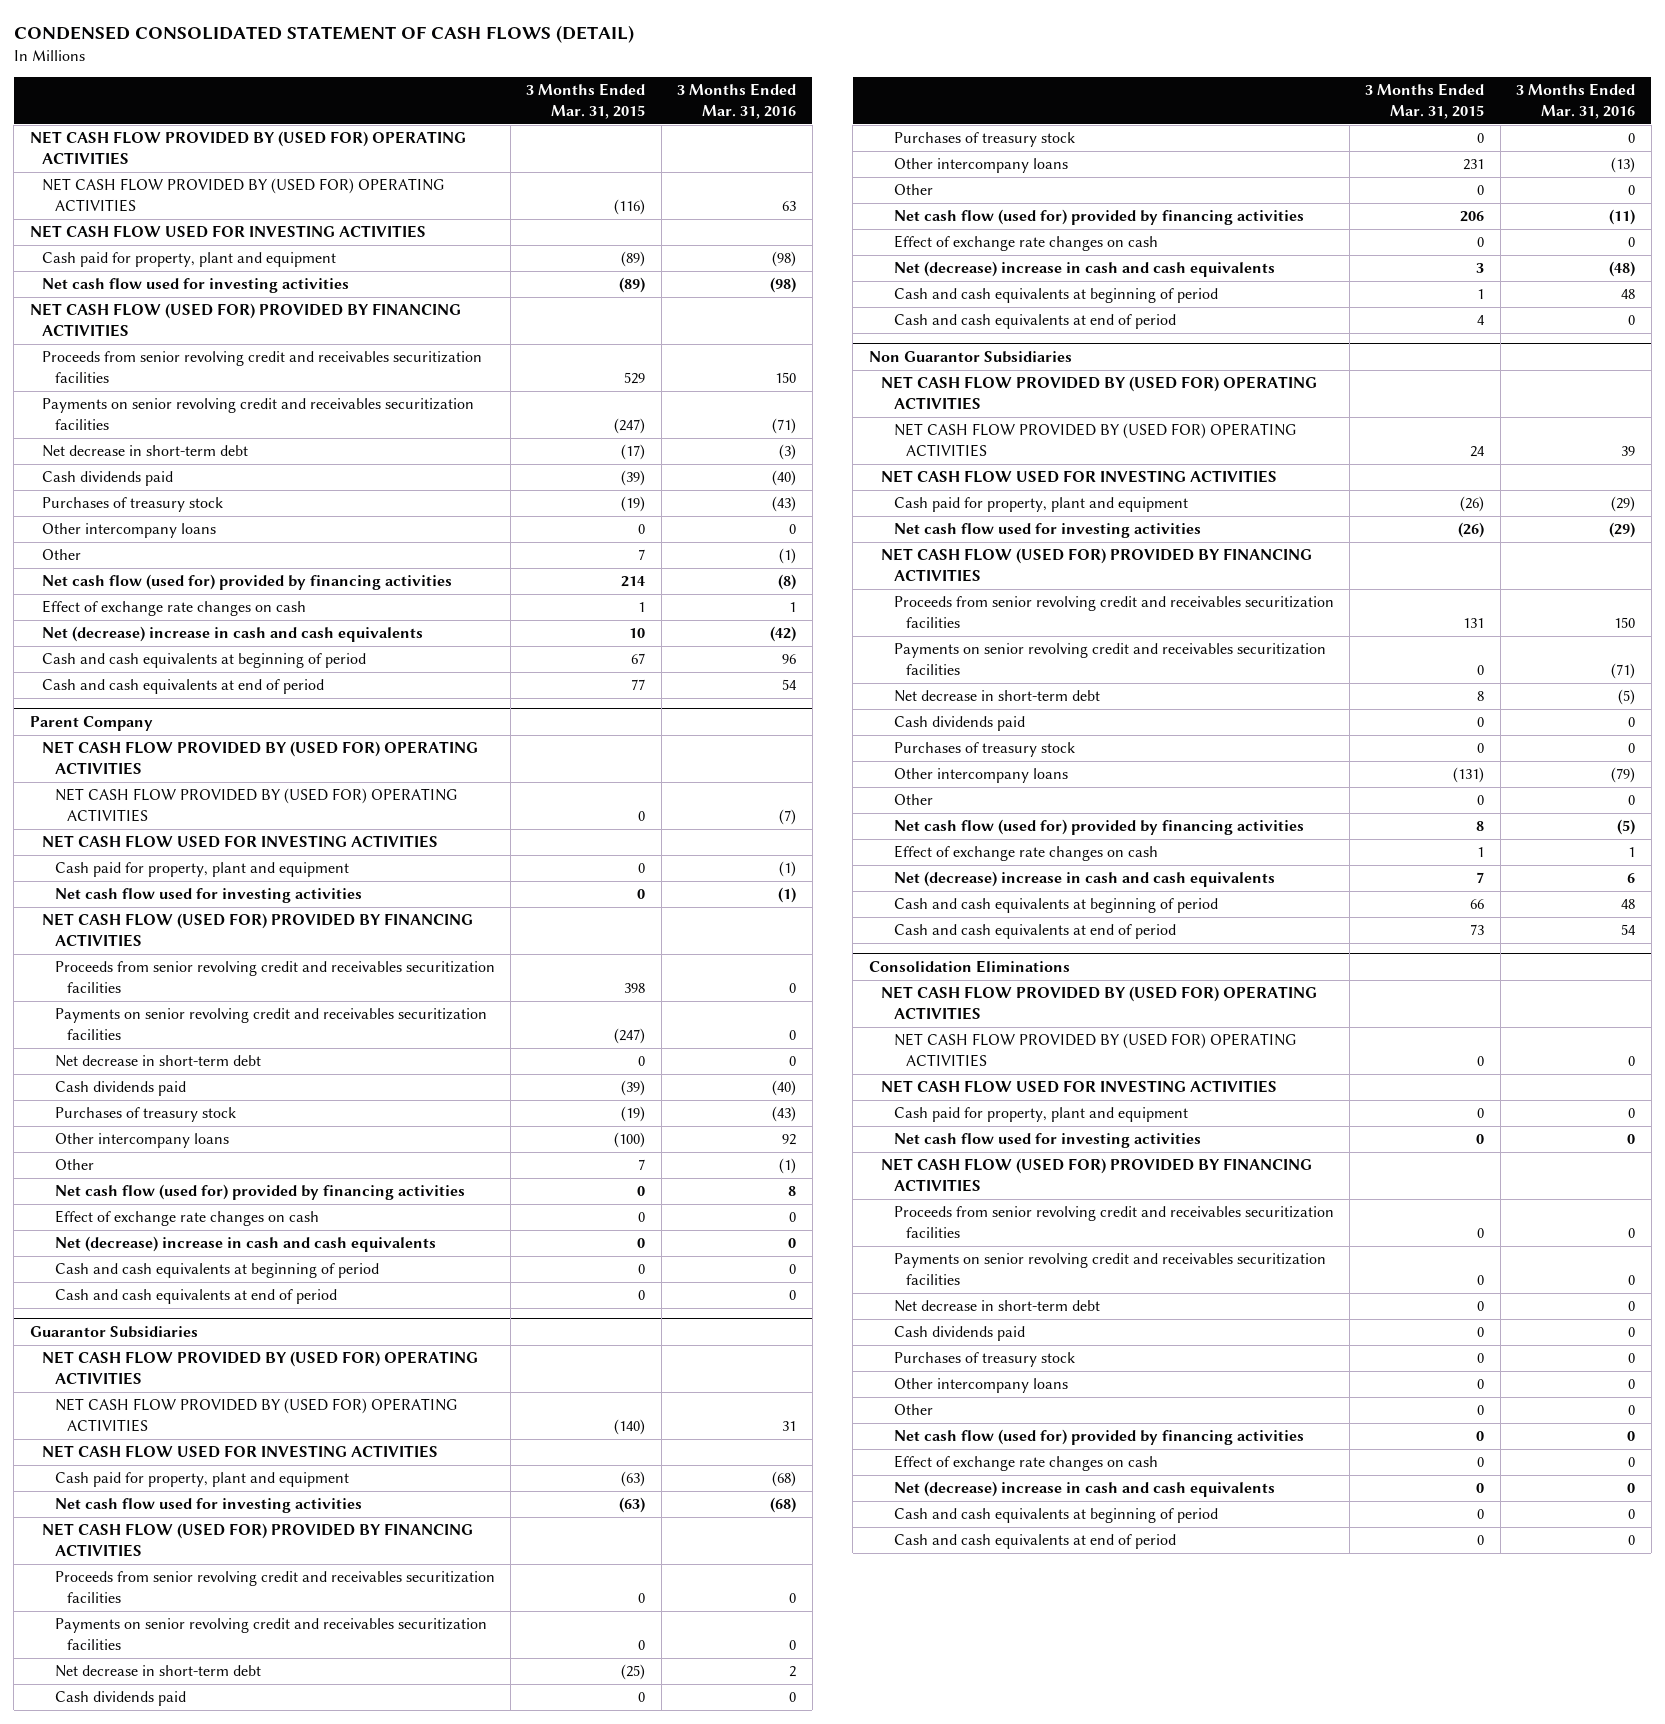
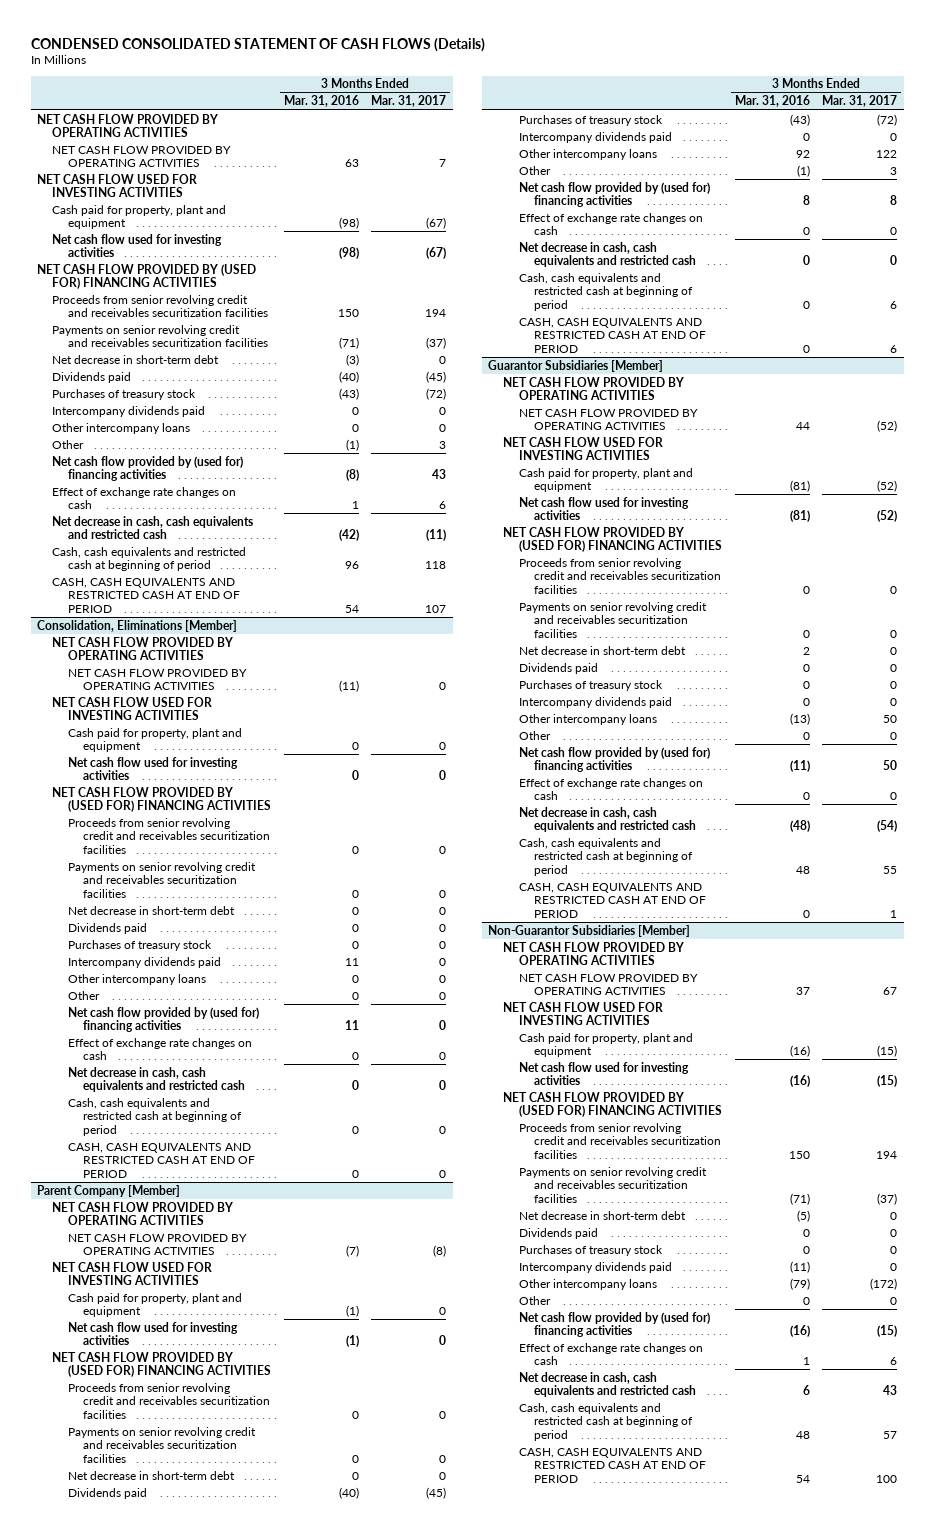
- CONDENSED CONSOLIDATED STATEMENT OF CASH FLOWS (DETAIL)
+ CONDENSED CONSOLIDATED STATEMENT OF CASH FLOWS (Details)
- | 3 Months Ended Mar. 31, 2015 | 3 Months Ended Mar. 31, 2016
+ | 3 Months Ended Mar. 31, 2016 | 3 Months Ended Mar. 31, 2017
- NET CASH FLOW PROVIDED BY (USED FOR) OPERATING ACTIVITIES
- NET CASH FLOW PROVIDED BY (USED FOR) OPERATING ACTIVITIES | (116) | 63
+ NET CASH FLOW PROVIDED BY OPERATING ACTIVITIES
+ NET CASH FLOW PROVIDED BY OPERATING ACTIVITIES | 63 | 7
- NET CASH FLOW (USED FOR) PROVIDED BY FINANCING ACTIVITIES
+ NET CASH FLOW PROVIDED BY (USED FOR) FINANCING ACTIVITIES
- Cash dividends paid | (39) | (40)
+ Dividends paid | (40) | (45)
+ Intercompany dividends paid | 0 | 0
- Net cash flow (used for) provided by financing activities | 214 | (8)
+ Net cash flow provided by (used for) financing activities | (8) | 43
- Net (decrease) increase in cash and cash equivalents | 10 | (42)
- Cash and cash equivalents at beginning of period | 67 | 96
- Cash and cash equivalents at end of period | 77 | 54
- Parent Company
- NET CASH FLOW PROVIDED BY (USED FOR) OPERATING ACTIVITIES
- NET CASH FLOW PROVIDED BY (USED FOR) OPERATING ACTIVITIES | 0 | (7)
+ Net decrease in cash, cash equivalents and restricted cash | (42) | (11)
+ Cash, cash equivalents and restricted cash at beginning of period | 96 | 118
+ CASH, CASH EQUIVALENTS AND RESTRICTED CASH AT END OF PERIOD | 54 | 107
+ Consolidation, Eliminations [Member]
+ NET CASH FLOW PROVIDED BY OPERATING ACTIVITIES
+ NET CASH FLOW PROVIDED BY OPERATING ACTIVITIES | (11) | 0
+ Cash paid for property, plant and equipment | 0 | 0
+ Net cash flow used for investing activities | 0 | 0
+ NET CASH FLOW PROVIDED BY (USED FOR) FINANCING ACTIVITIES
+ Proceeds from senior revolving credit and receivables securitization facilities | 0 | 0
+ Payments on senior revolving credit and receivables securitization facilities | 0 | 0
+ Net decrease in short-term debt | 0 | 0
+ Dividends paid | 0 | 0
+ Purchases of treasury stock | 0 | 0
+ Intercompany dividends paid | 11 | 0
+ Other intercompany loans | 0 | 0
+ Other | 0 | 0
+ Net cash flow provided by (used for) financing activities | 11 | 0
+ Effect of exchange rate changes on cash | 0 | 0
+ Net decrease in cash, cash equivalents and restricted cash | 0 | 0
+ Cash, cash equivalents and restricted cash at beginning of period | 0 | 0
+ CASH, CASH EQUIVALENTS AND RESTRICTED CASH AT END OF PERIOD | 0 | 0
+ Parent Company [Member]
+ NET CASH FLOW PROVIDED BY OPERATING ACTIVITIES
+ NET CASH FLOW PROVIDED BY OPERATING ACTIVITIES | (7) | (8)
+ NET CASH FLOW USED FOR INVESTING ACTIVITIES
- NET CASH FLOW (USED FOR) PROVIDED BY FINANCING ACTIVITIES
+ NET CASH FLOW PROVIDED BY (USED FOR) FINANCING ACTIVITIES
- Cash dividends paid | (39) | (40)
+ Dividends paid | (40) | (45)
+ Intercompany dividends paid | 0 | 0
- Net cash flow (used for) provided by financing activities | 0 | 8
+ Net cash flow provided by (used for) financing activities | 8 | 8
- Net (decrease) increase in cash and cash equivalents | 0 | 0
- Cash and cash equivalents at beginning of period | 0 | 0
- Cash and cash equivalents at end of period | 0 | 0
- Guarantor Subsidiaries
- NET CASH FLOW PROVIDED BY (USED FOR) OPERATING ACTIVITIES
- NET CASH FLOW PROVIDED BY (USED FOR) OPERATING ACTIVITIES | (140) | 31
+ Net decrease in cash, cash equivalents and restricted cash | 0 | 0
+ Cash, cash equivalents and restricted cash at beginning of period | 0 | 6
+ CASH, CASH EQUIVALENTS AND RESTRICTED CASH AT END OF PERIOD | 0 | 6
+ Guarantor Subsidiaries [Member]
+ NET CASH FLOW PROVIDED BY OPERATING ACTIVITIES
+ NET CASH FLOW PROVIDED BY OPERATING ACTIVITIES | 44 | (52)
- Cash paid for property, plant and equipment | (63) | (68)
- Net cash flow used for investing activities | (63) | (68)
- NET CASH FLOW (USED FOR) PROVIDED BY FINANCING ACTIVITIES
+ Cash paid for property, plant and equipment | (81) | (52)
+ Net cash flow used for investing activities | (81) | (52)
+ NET CASH FLOW PROVIDED BY (USED FOR) FINANCING ACTIVITIES
- Cash dividends paid | 0 | 0
+ Dividends paid | 0 | 0
+ Intercompany dividends paid | 0 | 0
- Net cash flow (used for) provided by financing activities | 206 | (11)
+ Net cash flow provided by (used for) financing activities | (11) | 50
- Net (decrease) increase in cash and cash equivalents | 3 | (48)
- Cash and cash equivalents at beginning of period | 1 | 48
- Cash and cash equivalents at end of period | 4 | 0
- Non Guarantor Subsidiaries
- NET CASH FLOW PROVIDED BY (USED FOR) OPERATING ACTIVITIES
- NET CASH FLOW PROVIDED BY (USED FOR) OPERATING ACTIVITIES | 24 | 39
+ Net decrease in cash, cash equivalents and restricted cash | (48) | (54)
+ Cash, cash equivalents and restricted cash at beginning of period | 48 | 55
+ CASH, CASH EQUIVALENTS AND RESTRICTED CASH AT END OF PERIOD | 0 | 1
+ Non-Guarantor Subsidiaries [Member]
+ NET CASH FLOW PROVIDED BY OPERATING ACTIVITIES
+ NET CASH FLOW PROVIDED BY OPERATING ACTIVITIES | 37 | 67
- Cash paid for property, plant and equipment | (26) | (29)
- Net cash flow used for investing activities | (26) | (29)
- NET CASH FLOW (USED FOR) PROVIDED BY FINANCING ACTIVITIES
+ Cash paid for property, plant and equipment | (16) | (15)
+ Net cash flow used for investing activities | (16) | (15)
+ NET CASH FLOW PROVIDED BY (USED FOR) FINANCING ACTIVITIES
- Cash dividends paid | 0 | 0
+ Dividends paid | 0 | 0
+ Intercompany dividends paid | (11) | 0
- Net cash flow (used for) provided by financing activities | 8 | (5)
+ Net cash flow provided by (used for) financing activities | (16) | (15)
- Net (decrease) increase in cash and cash equivalents | 7 | 6
- Cash and cash equivalents at beginning of period | 66 | 48
- Cash and cash equivalents at end of period | 73 | 54
- Consolidation Eliminations
- NET CASH FLOW PROVIDED BY (USED FOR) OPERATING ACTIVITIES
- NET CASH FLOW PROVIDED BY (USED FOR) OPERATING ACTIVITIES | 0 | 0
- NET CASH FLOW USED FOR INVESTING ACTIVITIES
- Cash paid for property, plant and equipment | 0 | 0
- Net cash flow used for investing activities | 0 | 0
- NET CASH FLOW (USED FOR) PROVIDED BY FINANCING ACTIVITIES
- Proceeds from senior revolving credit and receivables securitization facilities | 0 | 0
- Payments on senior revolving credit and receivables securitization facilities | 0 | 0
- Net decrease in short-term debt | 0 | 0
- Cash dividends paid | 0 | 0
- Purchases of treasury stock | 0 | 0
- Other intercompany loans | 0 | 0
- Other | 0 | 0
- Net cash flow (used for) provided by financing activities | 0 | 0
- Effect of exchange rate changes on cash | 0 | 0
- Net (decrease) increase in cash and cash equivalents | 0 | 0
- Cash and cash equivalents at beginning of period | 0 | 0
- Cash and cash equivalents at end of period | 0 | 0
+ Net decrease in cash, cash equivalents and restricted cash | 6 | 43
+ Cash, cash equivalents and restricted cash at beginning of period | 48 | 57
+ CASH, CASH EQUIVALENTS AND RESTRICTED CASH AT END OF PERIOD | 54 | 100

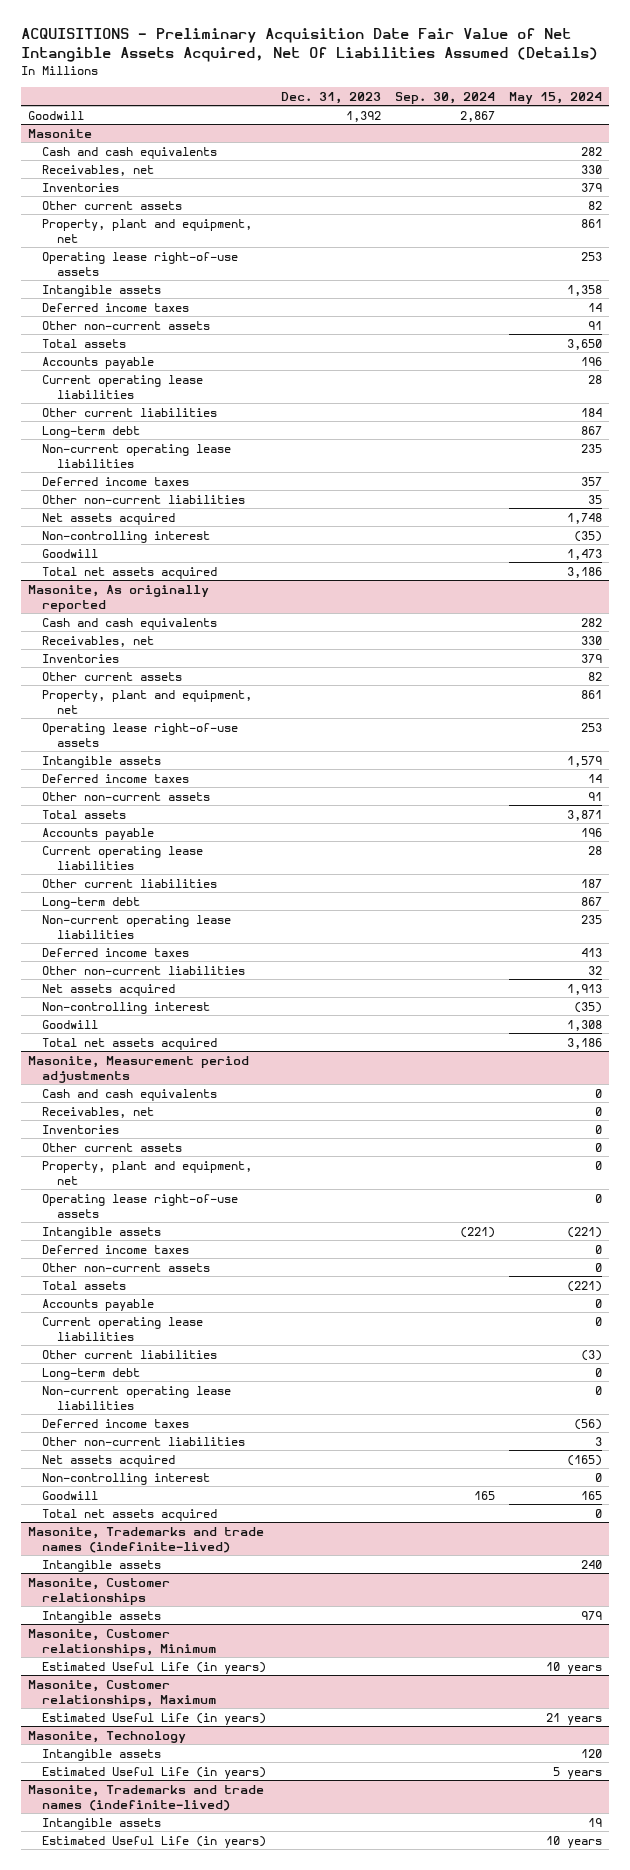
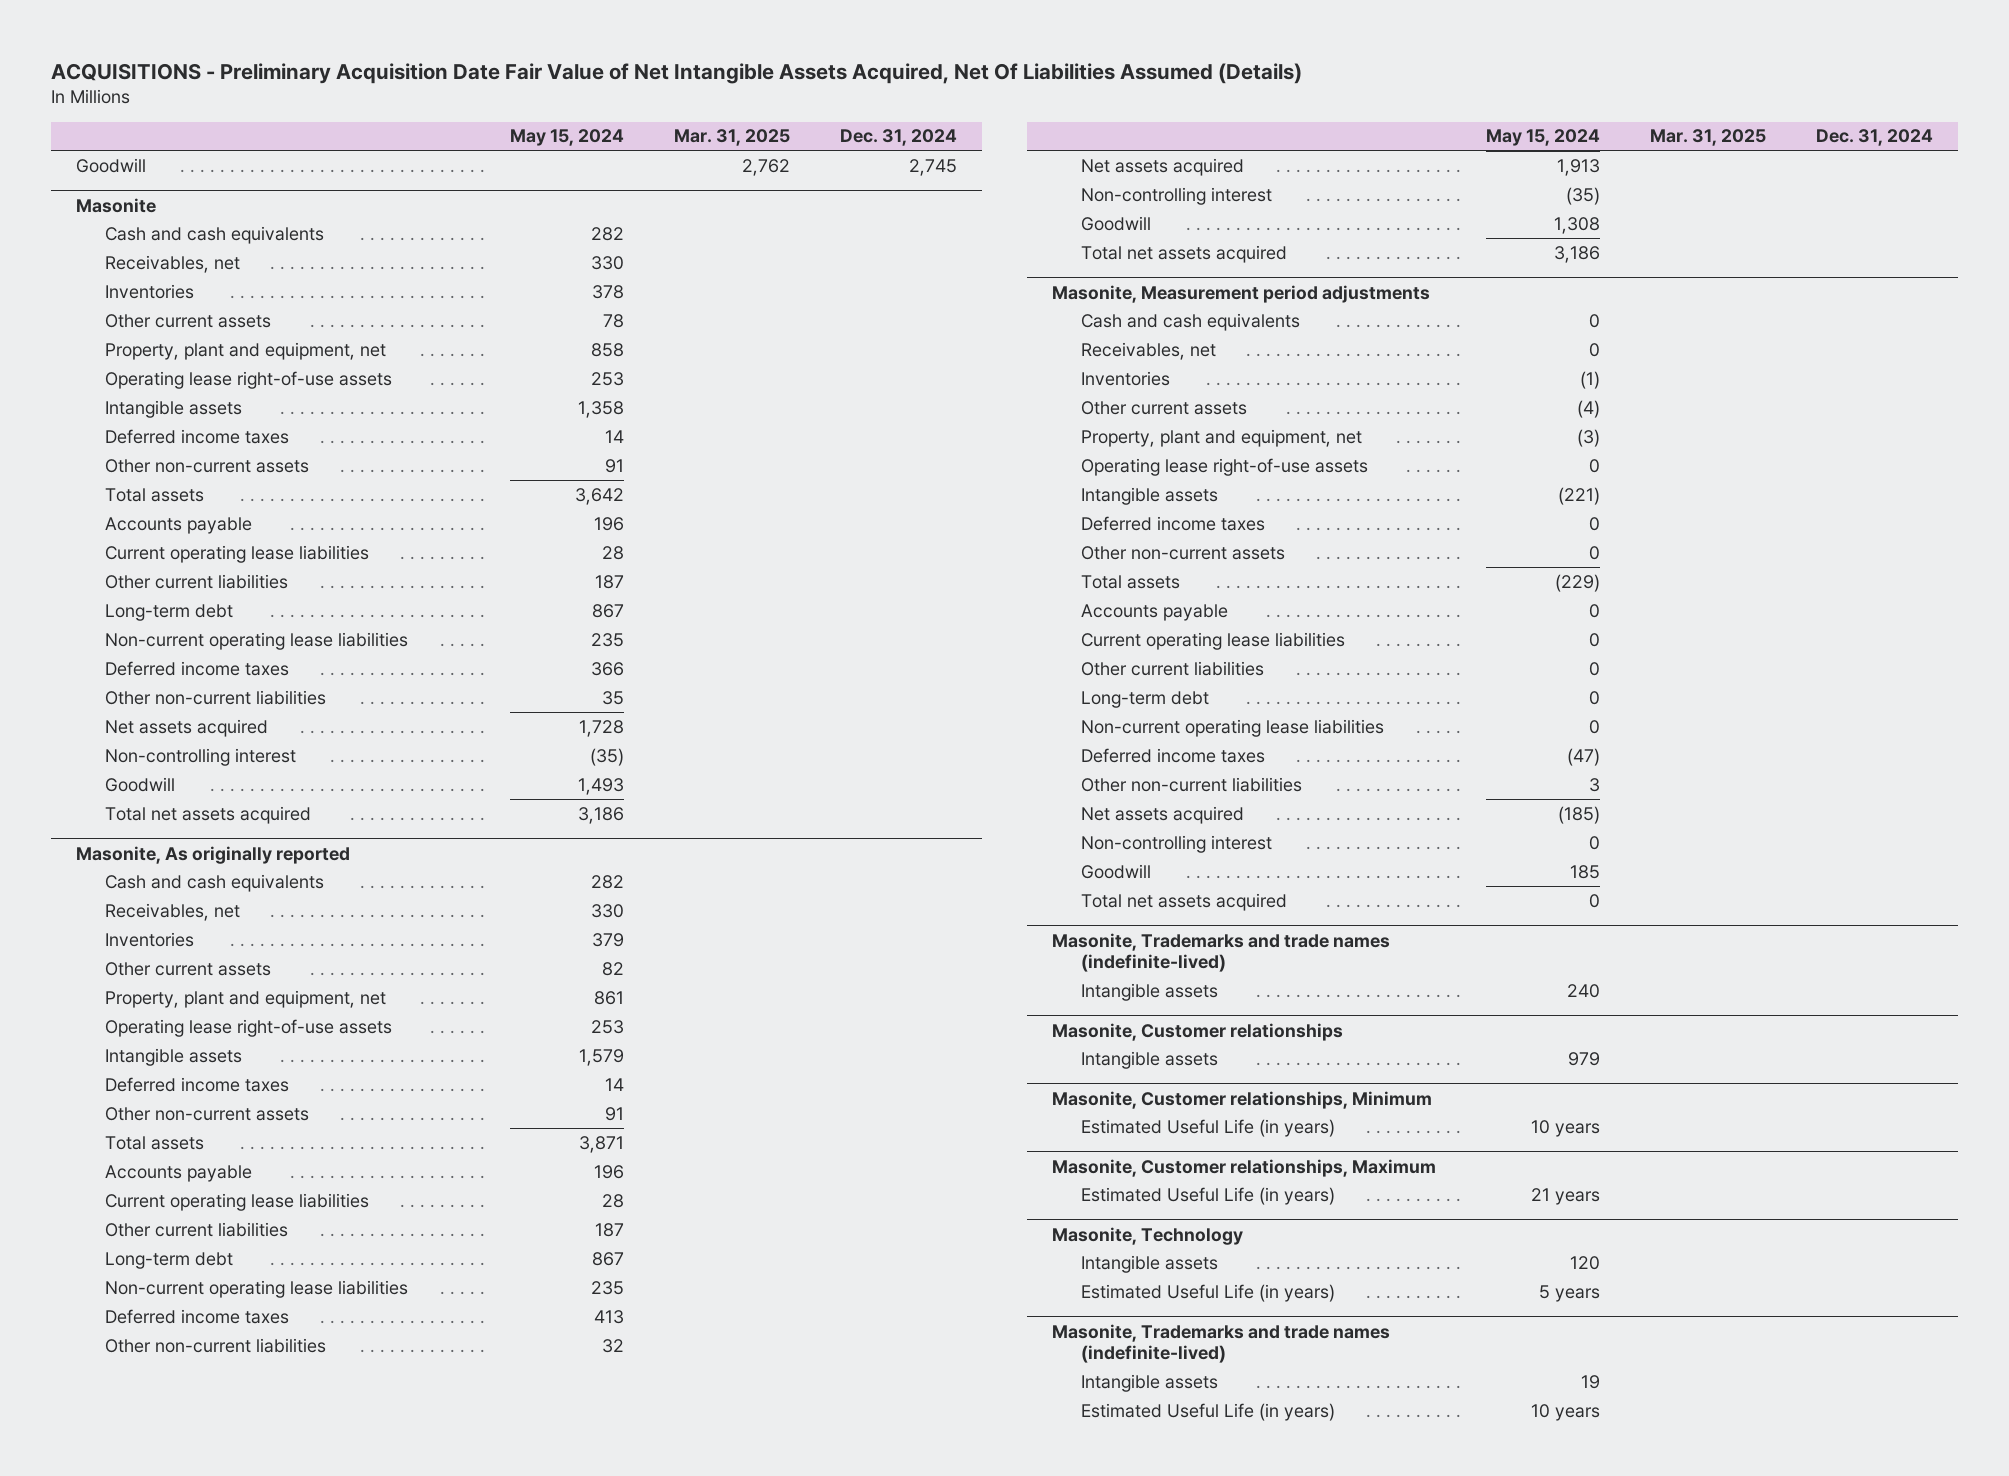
- | Dec. 31, 2023 | Sep. 30, 2024 | May 15, 2024
+ | May 15, 2024 | Mar. 31, 2025 | Dec. 31, 2024
@ Masonite
- Inventories | | | 379
- Other current assets | | | 82
- Property, plant and equipment, net | | | 861
+ Inventories | 378 | |
+ Other current assets | 78 | |
+ Property, plant and equipment, net | 858 | |
- Total assets | | | 3,650
+ Total assets | 3,642 | |
- Other current liabilities | | | 184
+ Other current liabilities | 187 | |
- Deferred income taxes | | | 357
+ Deferred income taxes | 366 | |
- Net assets acquired | | | 1,748
+ Net assets acquired | 1,728 | |
- Goodwill | | | 1,473
+ Goodwill | 1,493 | |
@ Masonite, Measurement period adjustments
- Inventories | | | 0
- Other current assets | | | 0
- Property, plant and equipment, net | | | 0
+ Inventories | (1) | |
+ Other current assets | (4) | |
+ Property, plant and equipment, net | (3) | |
- Total assets | | | (221)
+ Total assets | (229) | |
- Other current liabilities | | | (3)
+ Other current liabilities | 0 | |
- Deferred income taxes | | | (56)
+ Deferred income taxes | (47) | |
- Net assets acquired | | | (165)
+ Net assets acquired | (185) | |
- Goodwill | | 165 | 165
+ Goodwill | 185 | |

